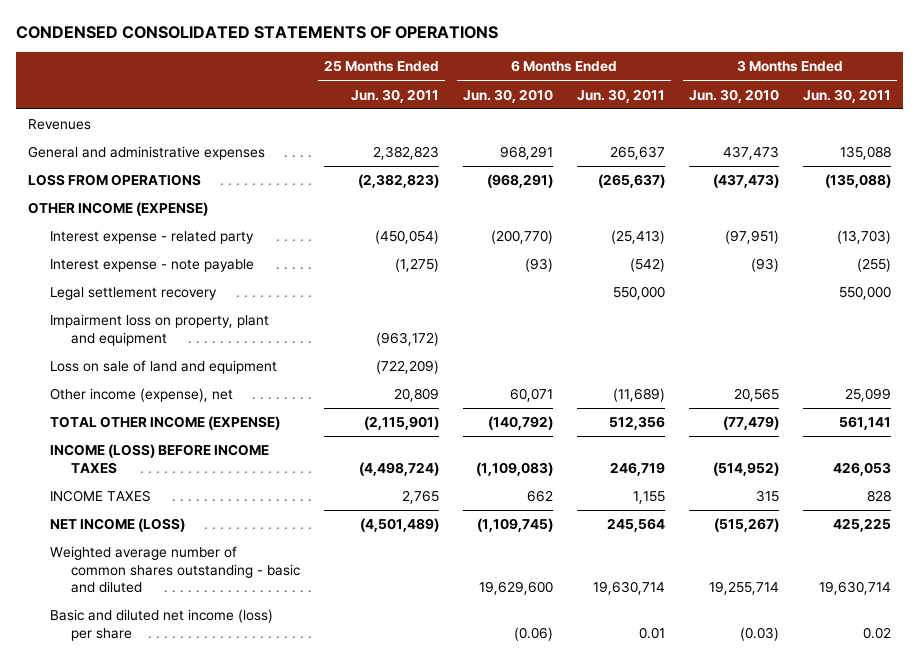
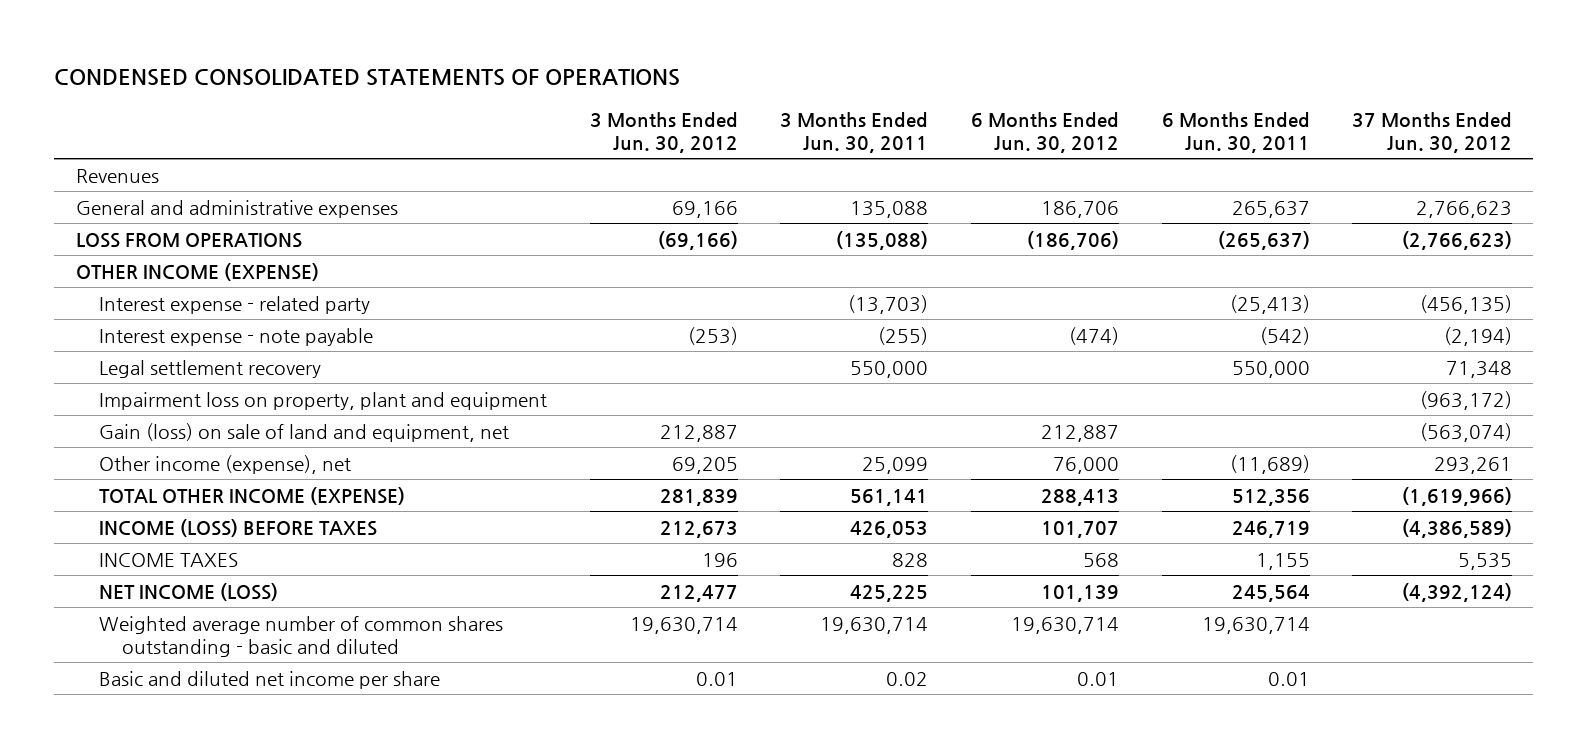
- | 25 Months Ended Jun. 30, 2011 | 6 Months Ended Jun. 30, 2010 | 6 Months Ended Jun. 30, 2011 | 3 Months Ended Jun. 30, 2010 | 3 Months Ended Jun. 30, 2011
+ | 3 Months Ended Jun. 30, 2012 | 3 Months Ended Jun. 30, 2011 | 6 Months Ended Jun. 30, 2012 | 6 Months Ended Jun. 30, 2011 | 37 Months Ended Jun. 30, 2012
- Loss on sale of land and equipment | (722,209) | | | |
+ Gain (loss) on sale of land and equipment, net | 212,887 | | 212,887 | | (563,074)
- INCOME (LOSS) BEFORE INCOME TAXES | (4,498,724) | (1,109,083) | 246,719 | (514,952) | 426,053
+ INCOME (LOSS) BEFORE TAXES | 212,673 | 426,053 | 101,707 | 246,719 | (4,386,589)
- Basic and diluted net income (loss) per share | | (0.06) | 0.01 | (0.03) | 0.02
+ Basic and diluted net income per share | 0.01 | 0.02 | 0.01 | 0.01 |

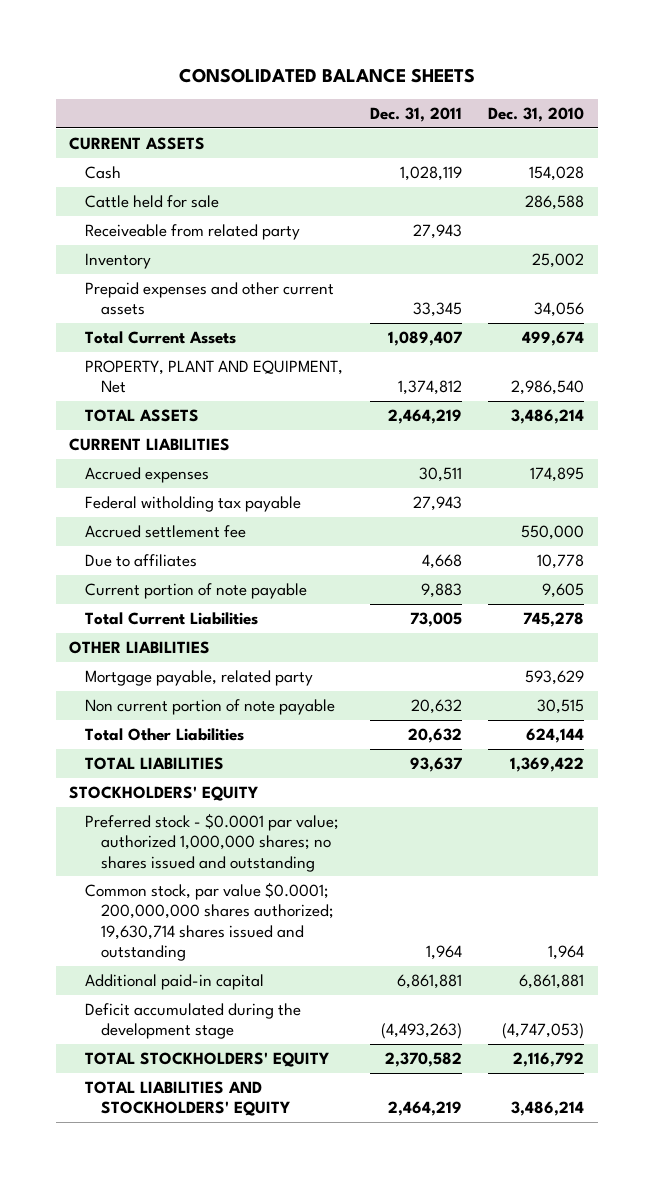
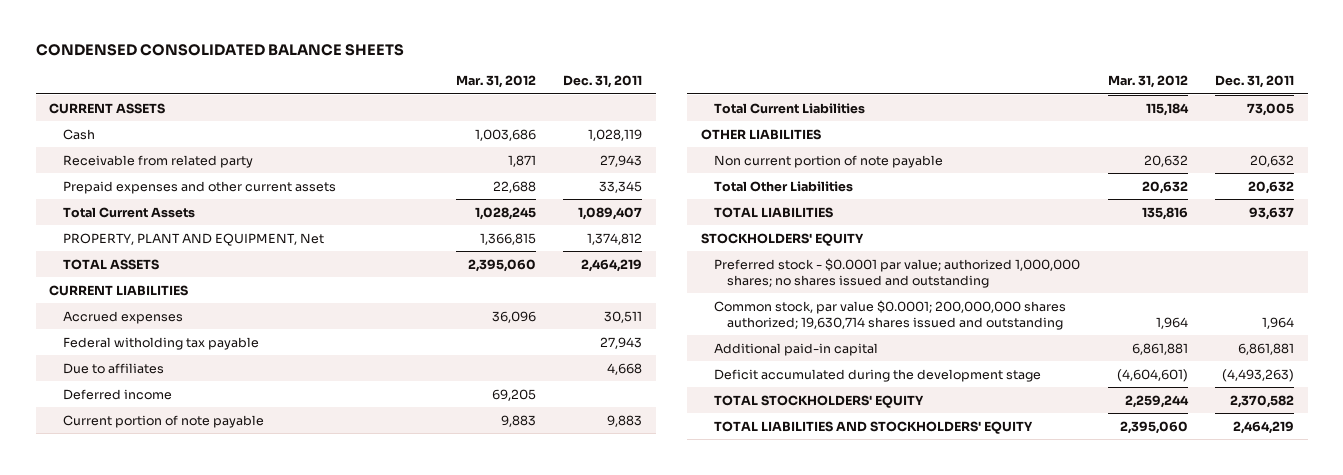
- CONSOLIDATED BALANCE SHEETS
+ CONDENSED CONSOLIDATED BALANCE SHEETS
- | Dec. 31, 2011 | Dec. 31, 2010
+ | Mar. 31, 2012 | Dec. 31, 2011
- Cattle held for sale | | 286,588
- Receiveable from related party | 27,943 |
- Inventory | | 25,002
+ Receivable from related party | 1,871 | 27,943
- Accrued settlement fee | | 550,000
+ Deferred income | 69,205 |
- Mortgage payable, related party | | 593,629

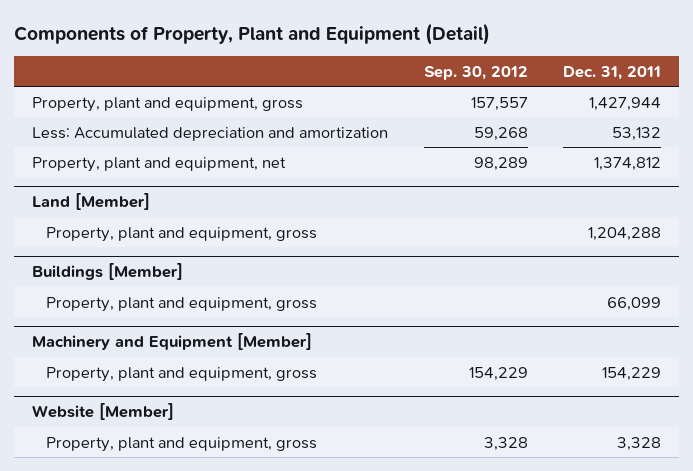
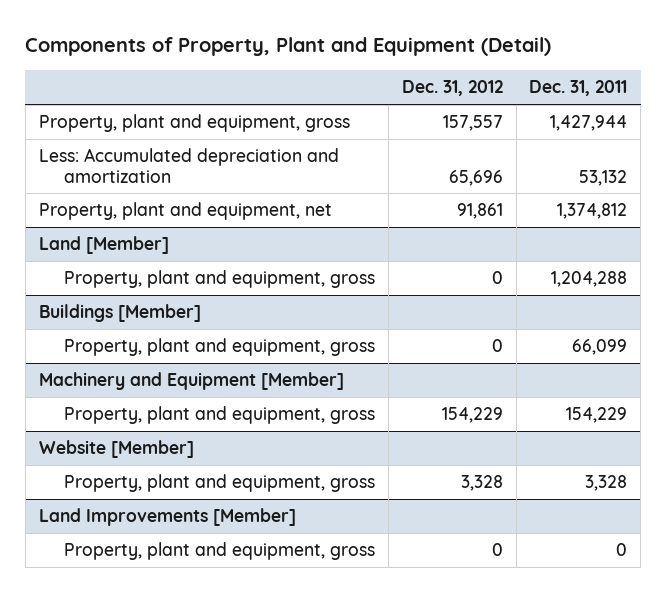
- | Sep. 30, 2012 | Dec. 31, 2011
+ | Dec. 31, 2012 | Dec. 31, 2011
+ Land Improvements [Member]
+ Property, plant and equipment, gross | 0 | 0

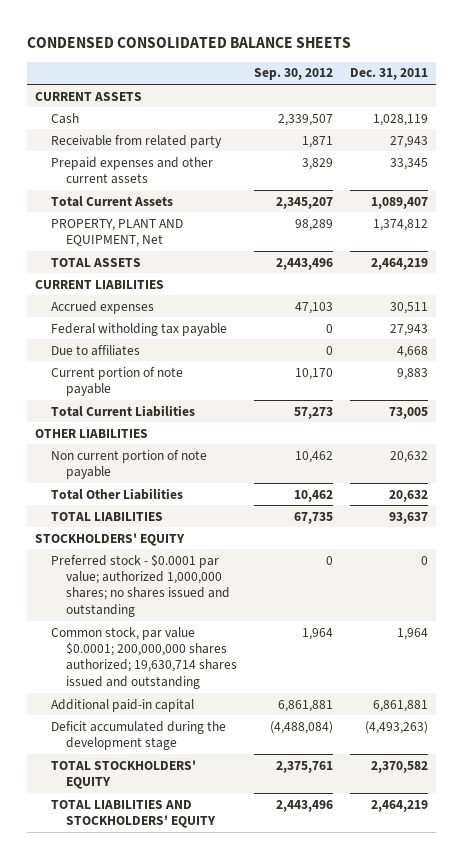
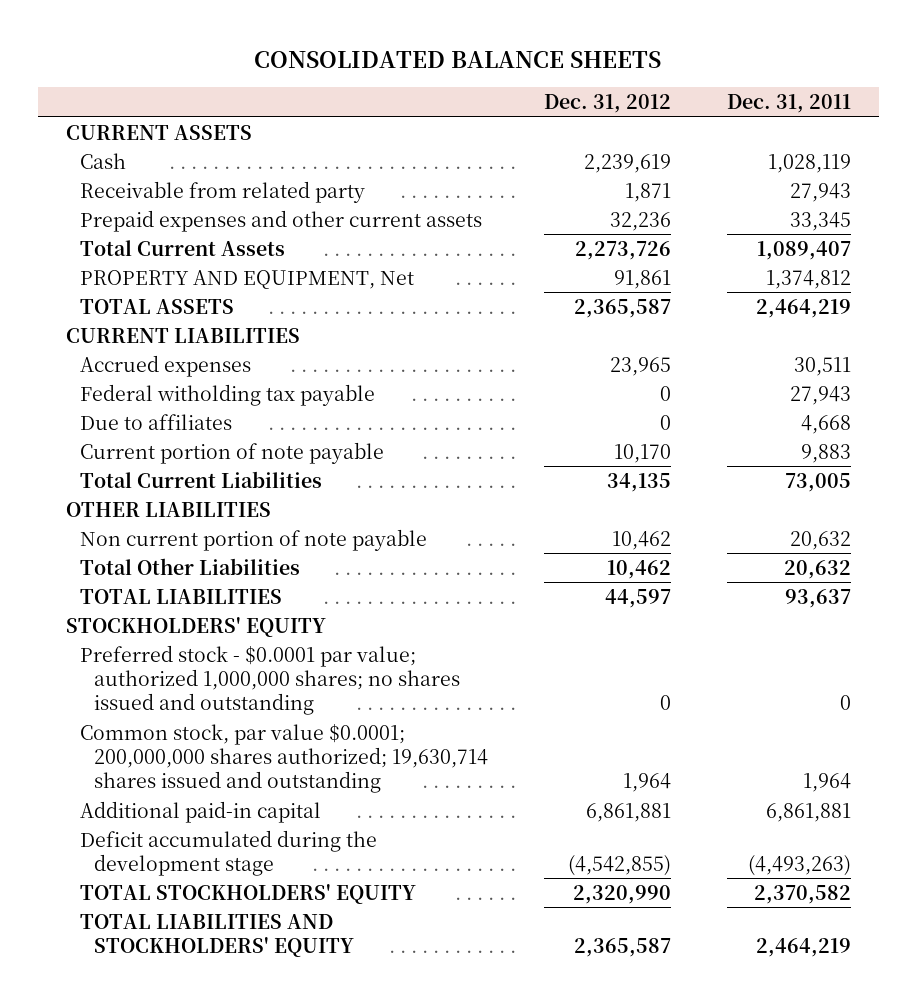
- CONDENSED CONSOLIDATED BALANCE SHEETS
+ CONSOLIDATED BALANCE SHEETS
- | Sep. 30, 2012 | Dec. 31, 2011
+ | Dec. 31, 2012 | Dec. 31, 2011
- PROPERTY, PLANT AND EQUIPMENT, Net | 98,289 | 1,374,812
+ PROPERTY AND EQUIPMENT, Net | 91,861 | 1,374,812

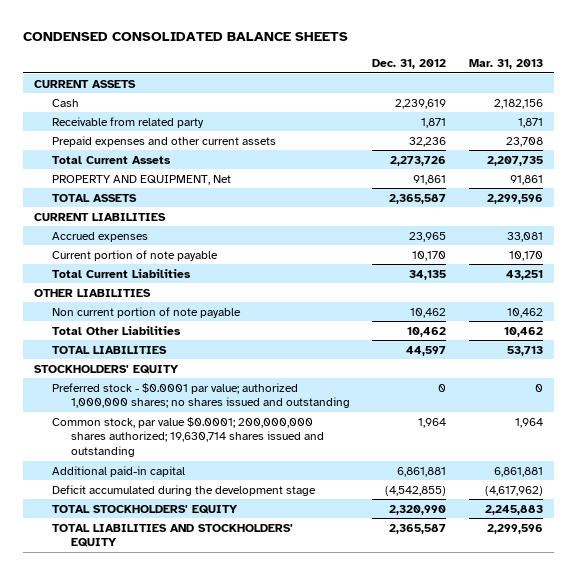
- CONSOLIDATED BALANCE SHEETS
+ CONDENSED CONSOLIDATED BALANCE SHEETS
- | Dec. 31, 2012 | Dec. 31, 2011
+ | Dec. 31, 2012 | Mar. 31, 2013
- Federal witholding tax payable | 0 | 27,943
- Due to affiliates | 0 | 4,668

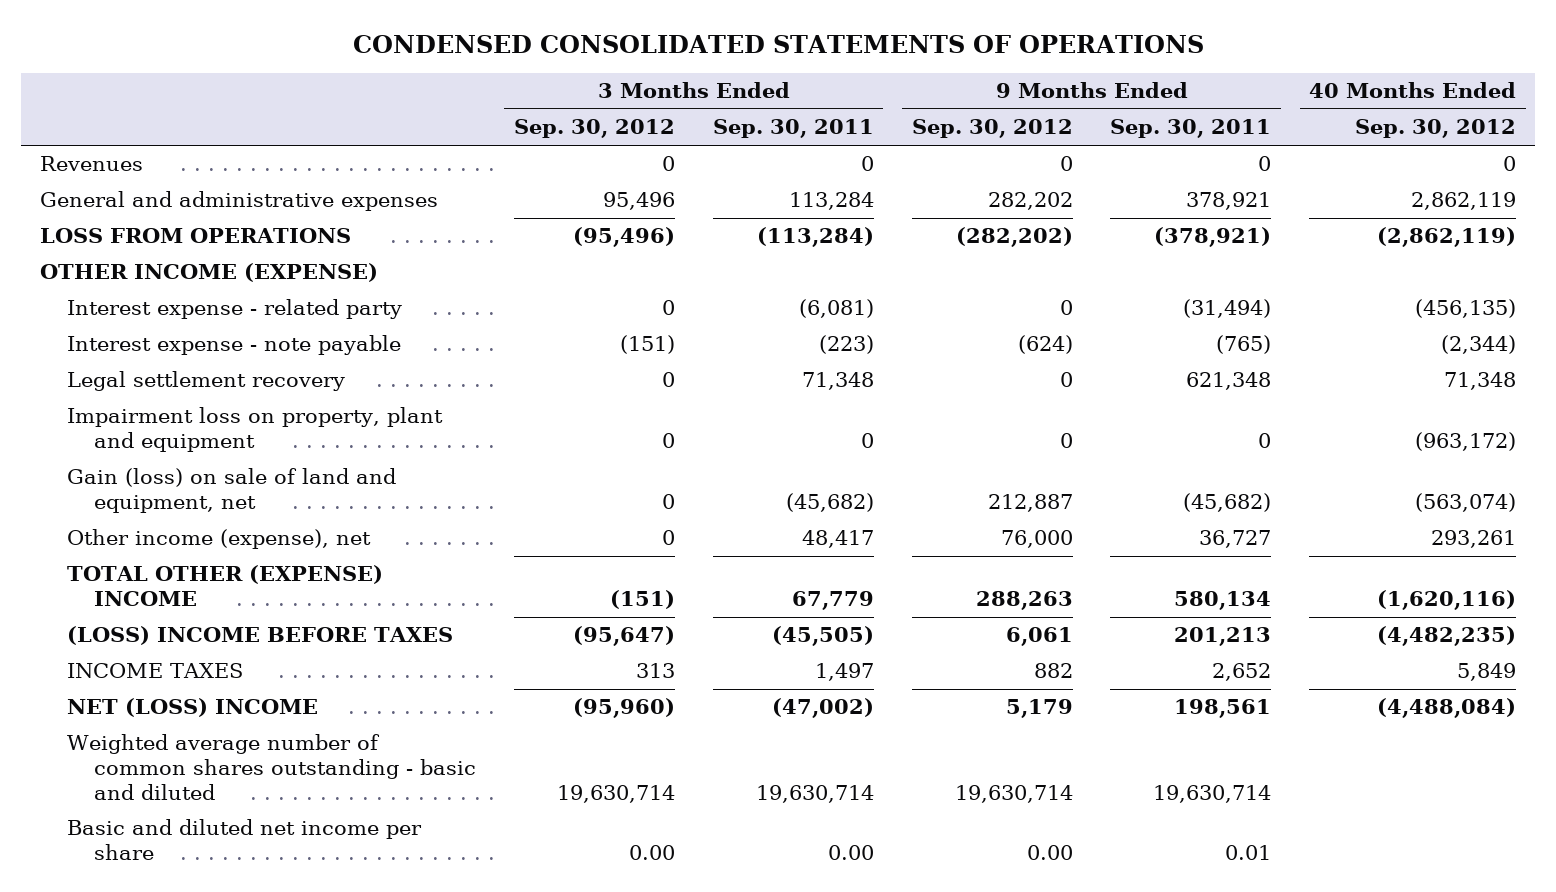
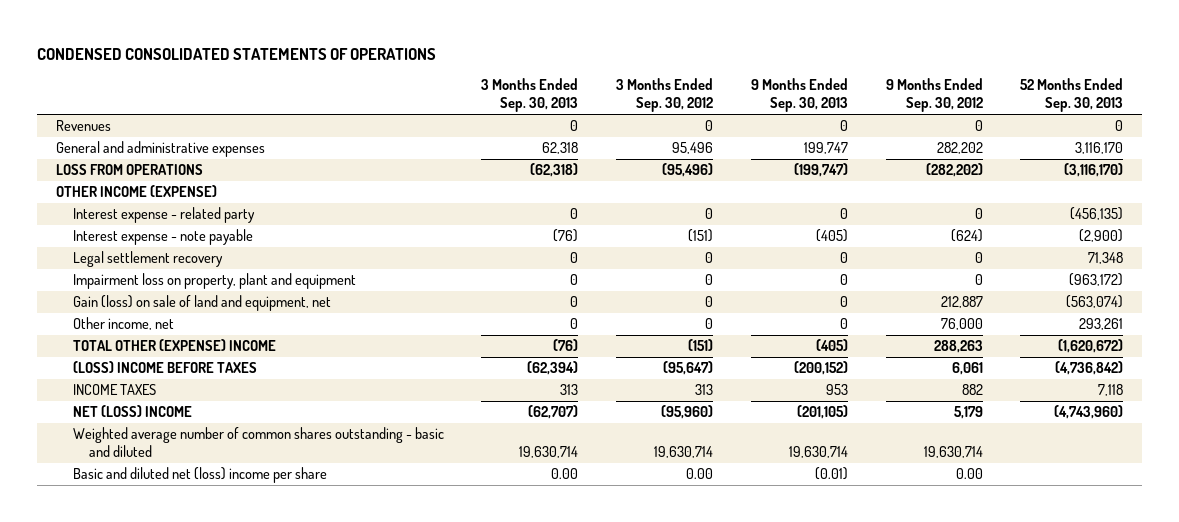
- | 3 Months Ended Sep. 30, 2012 | 3 Months Ended Sep. 30, 2011 | 9 Months Ended Sep. 30, 2012 | 9 Months Ended Sep. 30, 2011 | 40 Months Ended Sep. 30, 2012
+ | 3 Months Ended Sep. 30, 2013 | 3 Months Ended Sep. 30, 2012 | 9 Months Ended Sep. 30, 2013 | 9 Months Ended Sep. 30, 2012 | 52 Months Ended Sep. 30, 2013
- Other income (expense), net | 0 | 48,417 | 76,000 | 36,727 | 293,261
+ Other income, net | 0 | 0 | 0 | 76,000 | 293,261
- Basic and diluted net income per share | 0.00 | 0.00 | 0.00 | 0.01 |
+ Basic and diluted net (loss) income per share | 0.00 | 0.00 | (0.01) | 0.00 |

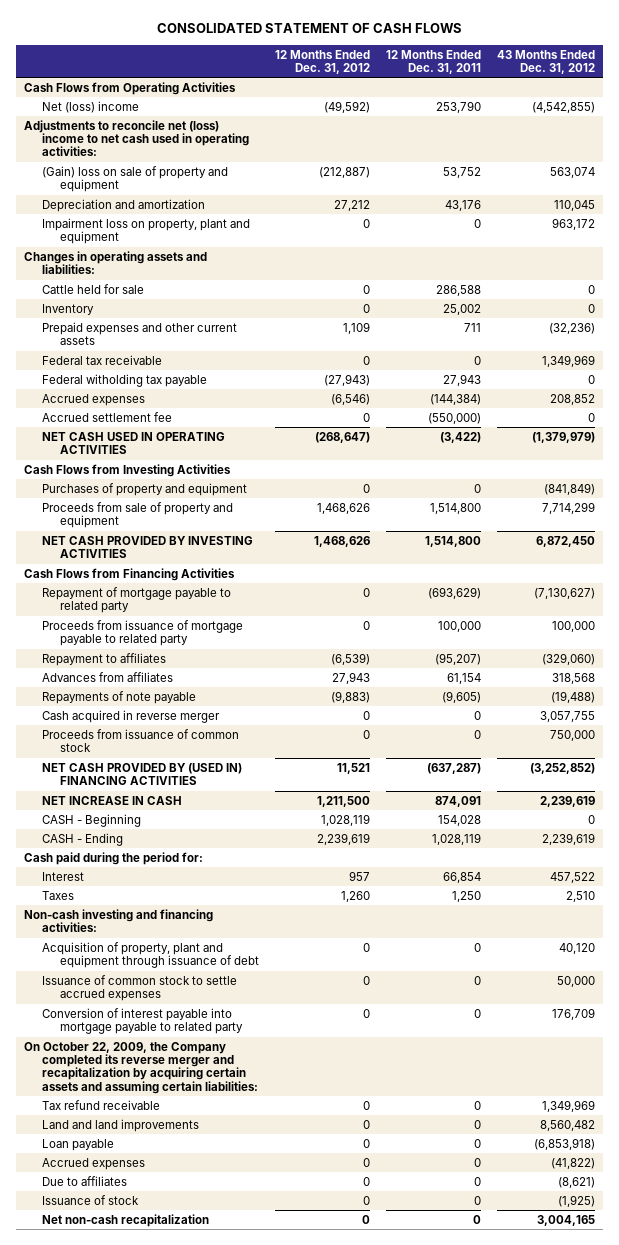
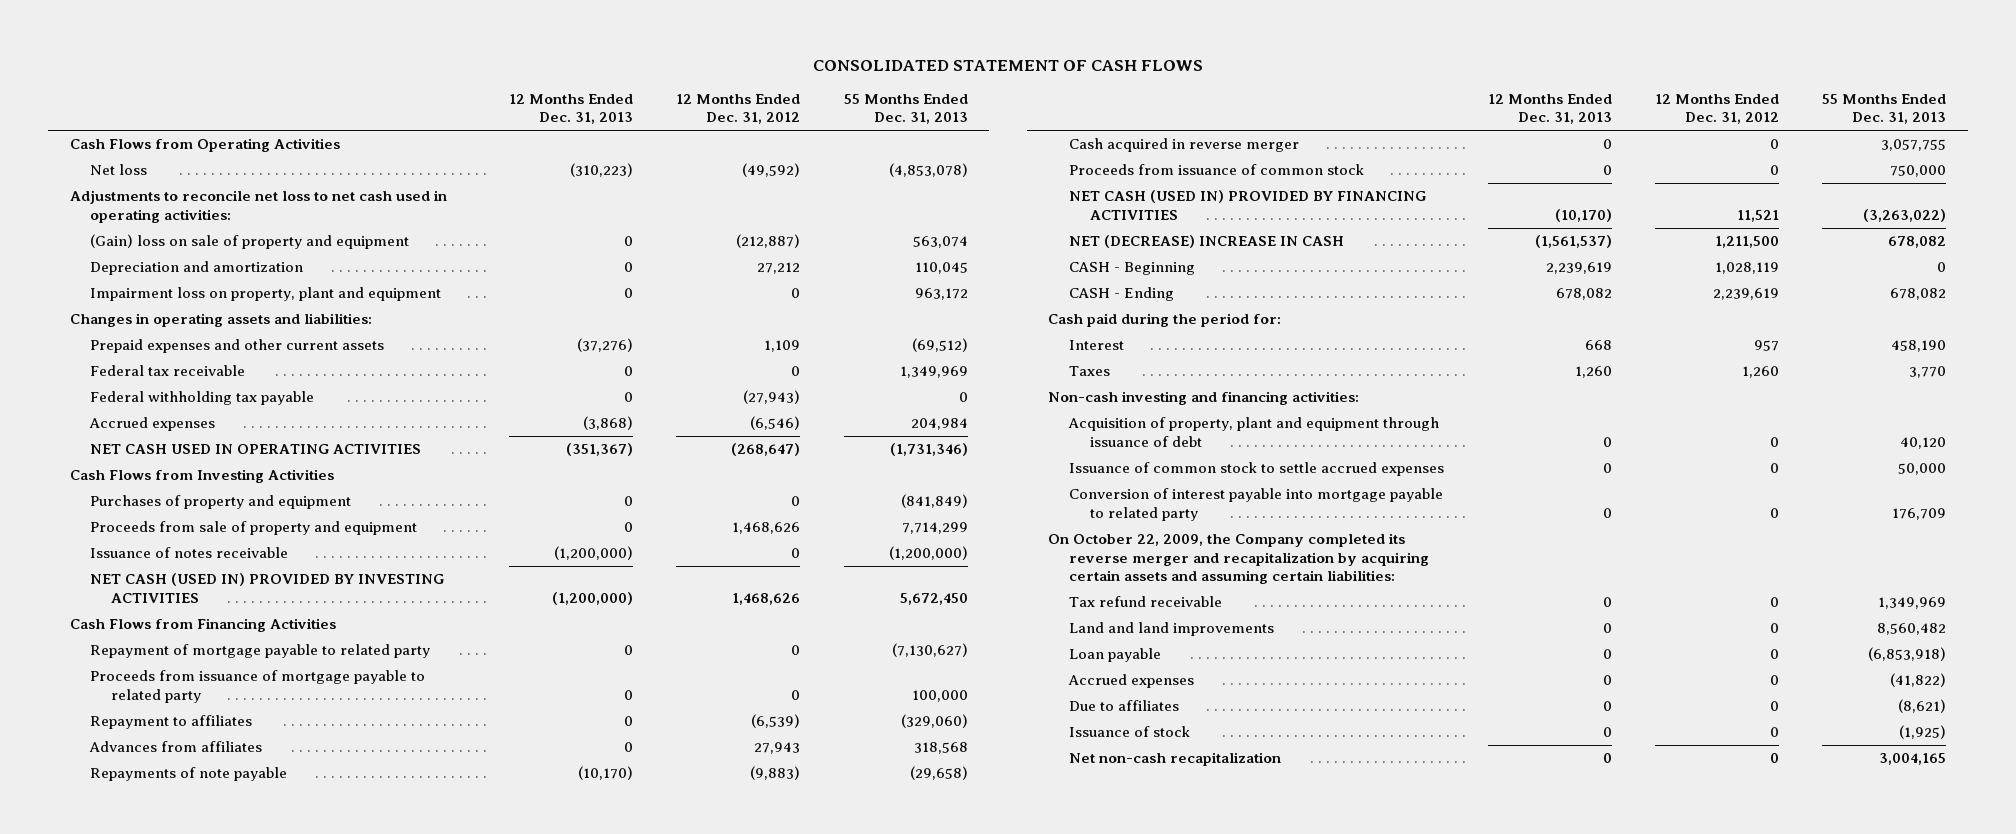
- | 12 Months Ended Dec. 31, 2012 | 12 Months Ended Dec. 31, 2011 | 43 Months Ended Dec. 31, 2012
+ | 12 Months Ended Dec. 31, 2013 | 12 Months Ended Dec. 31, 2012 | 55 Months Ended Dec. 31, 2013
- Net (loss) income | (49,592) | 253,790 | (4,542,855)
- Adjustments to reconcile net (loss) income to net cash used in operating activities:
+ Net loss | (310,223) | (49,592) | (4,853,078)
+ Adjustments to reconcile net loss to net cash used in operating activities:
- Cattle held for sale | 0 | 286,588 | 0
- Inventory | 0 | 25,002 | 0
- Federal witholding tax payable | (27,943) | 27,943 | 0
+ Federal withholding tax payable | 0 | (27,943) | 0
- Accrued settlement fee | 0 | (550,000) | 0
- NET CASH PROVIDED BY INVESTING ACTIVITIES | 1,468,626 | 1,514,800 | 6,872,450
+ Issuance of notes receivable | (1,200,000) | 0 | (1,200,000)
+ NET CASH (USED IN) PROVIDED BY INVESTING ACTIVITIES | (1,200,000) | 1,468,626 | 5,672,450
- NET CASH PROVIDED BY (USED IN) FINANCING ACTIVITIES | 11,521 | (637,287) | (3,252,852)
- NET INCREASE IN CASH | 1,211,500 | 874,091 | 2,239,619
+ NET CASH (USED IN) PROVIDED BY FINANCING ACTIVITIES | (10,170) | 11,521 | (3,263,022)
+ NET (DECREASE) INCREASE IN CASH | (1,561,537) | 1,211,500 | 678,082

